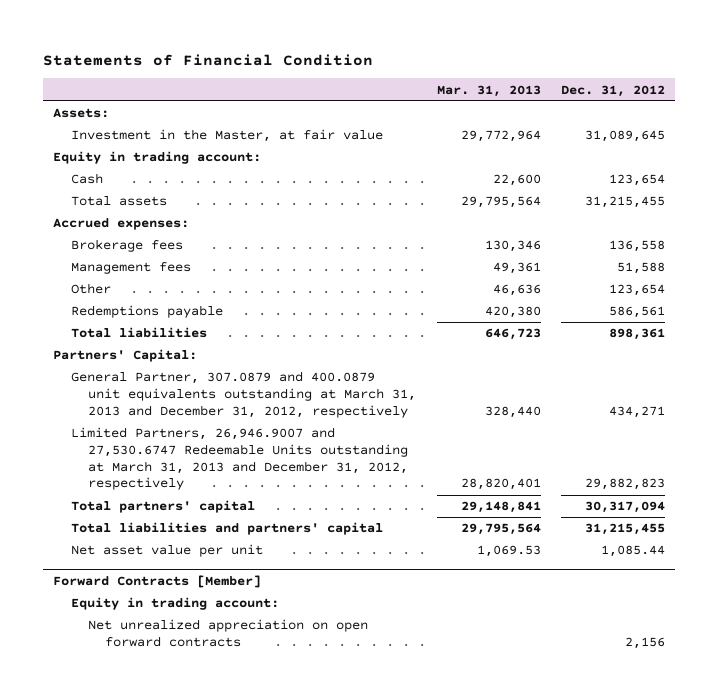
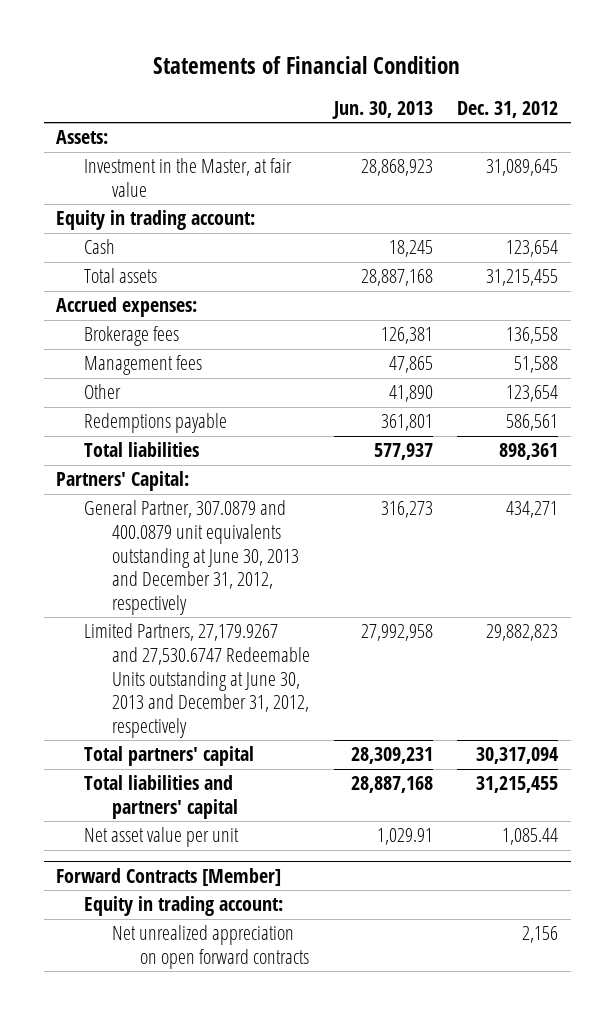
- | Mar. 31, 2013 | Dec. 31, 2012
+ | Jun. 30, 2013 | Dec. 31, 2012
- General Partner, 307.0879 and 400.0879 unit equivalents outstanding at March 31, 2013 and December 31, 2012, respectively | 328,440 | 434,271
- Limited Partners, 26,946.9007 and 27,530.6747 Redeemable Units outstanding at March 31, 2013 and December 31, 2012, respectively | 28,820,401 | 29,882,823
+ General Partner, 307.0879 and 400.0879 unit equivalents outstanding at June 30, 2013 and December 31, 2012, respectively | 316,273 | 434,271
+ Limited Partners, 27,179.9267 and 27,530.6747 Redeemable Units outstanding at June 30, 2013 and December 31, 2012, respectively | 27,992,958 | 29,882,823

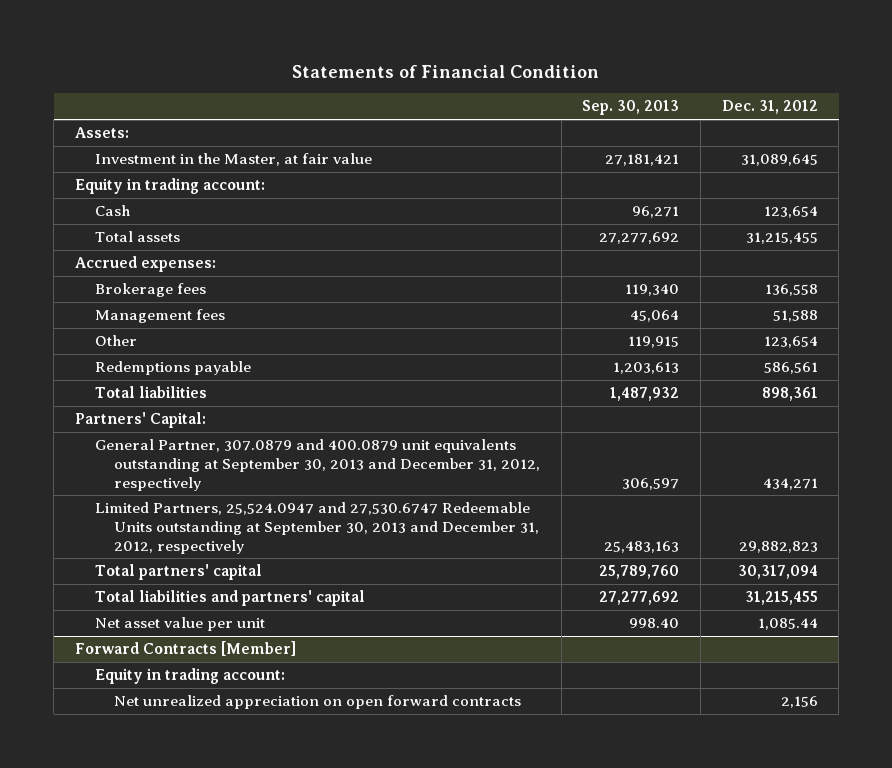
- | Jun. 30, 2013 | Dec. 31, 2012
+ | Sep. 30, 2013 | Dec. 31, 2012
- General Partner, 307.0879 and 400.0879 unit equivalents outstanding at June 30, 2013 and December 31, 2012, respectively | 316,273 | 434,271
- Limited Partners, 27,179.9267 and 27,530.6747 Redeemable Units outstanding at June 30, 2013 and December 31, 2012, respectively | 27,992,958 | 29,882,823
+ General Partner, 307.0879 and 400.0879 unit equivalents outstanding at September 30, 2013 and December 31, 2012, respectively | 306,597 | 434,271
+ Limited Partners, 25,524.0947 and 27,530.6747 Redeemable Units outstanding at September 30, 2013 and December 31, 2012, respectively | 25,483,163 | 29,882,823

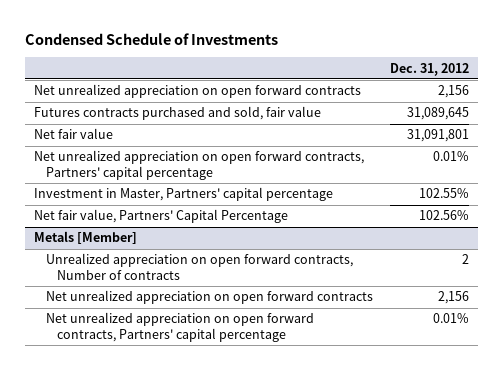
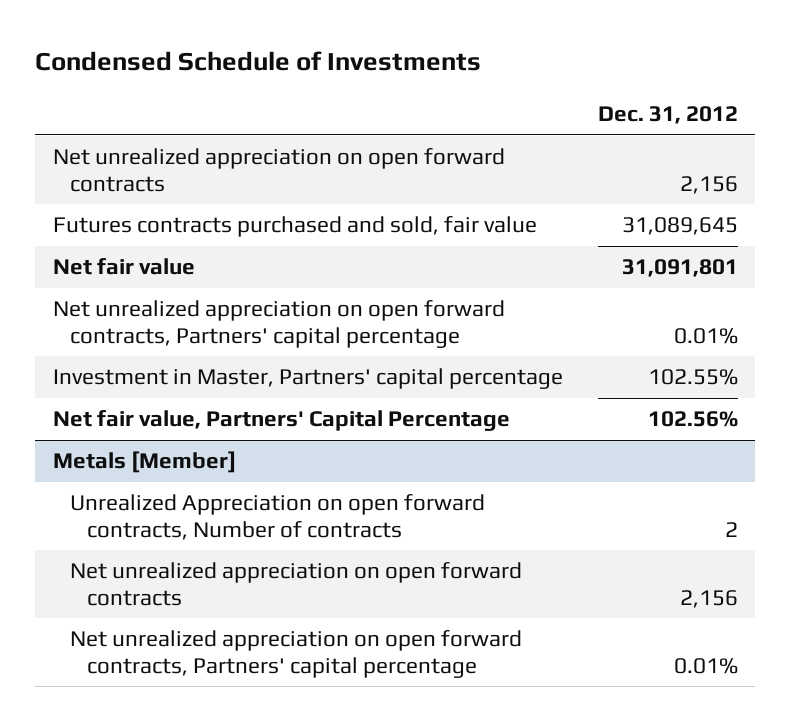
@ Metals [Member]
- Unrealized appreciation on open forward contracts, Number of contracts | 2
+ Unrealized Appreciation on open forward contracts, Number of contracts | 2

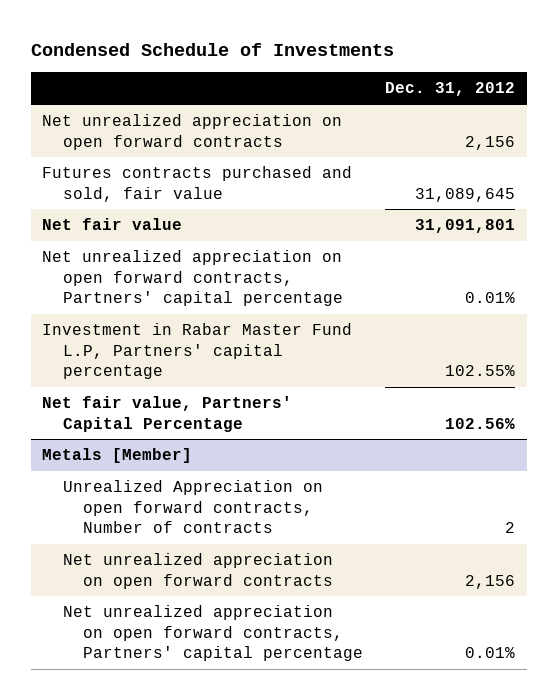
- Investment in Master, Partners' capital percentage | 102.55%
+ Investment in Rabar Master Fund L.P, Partners' capital percentage | 102.55%

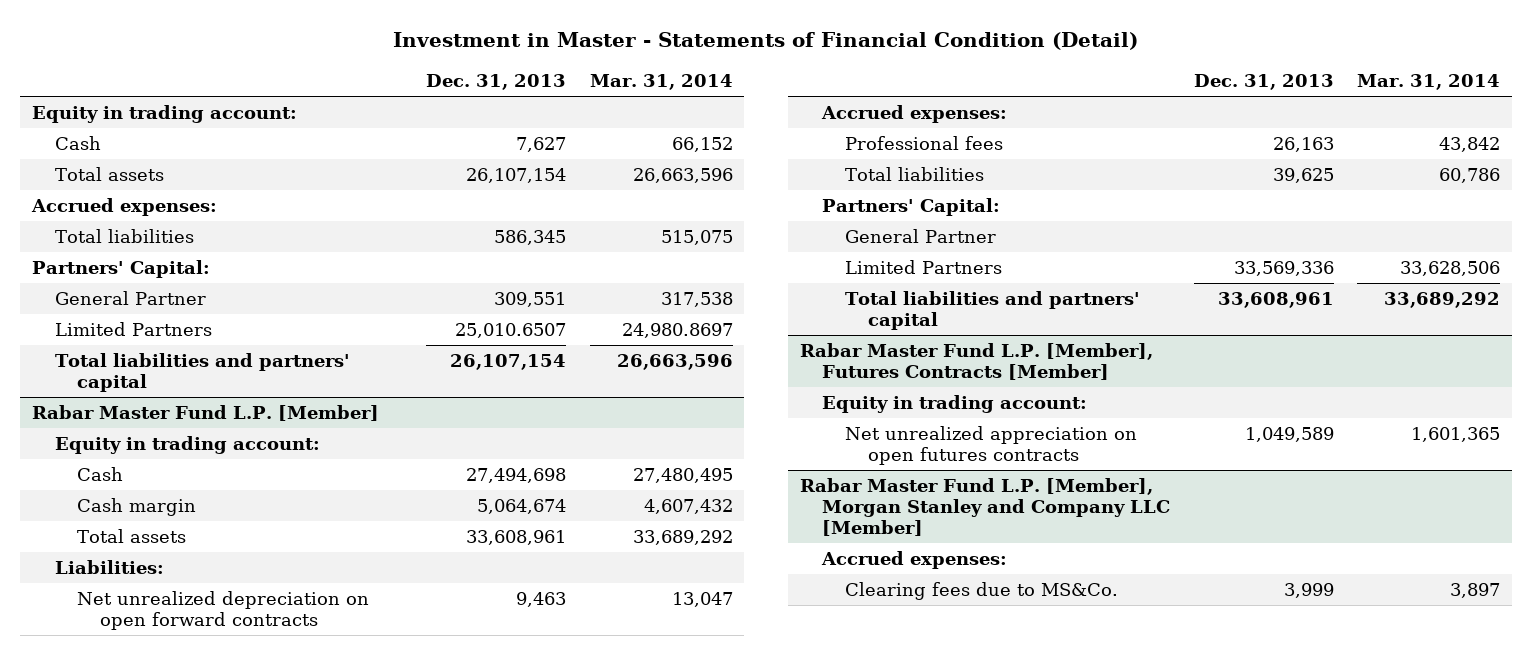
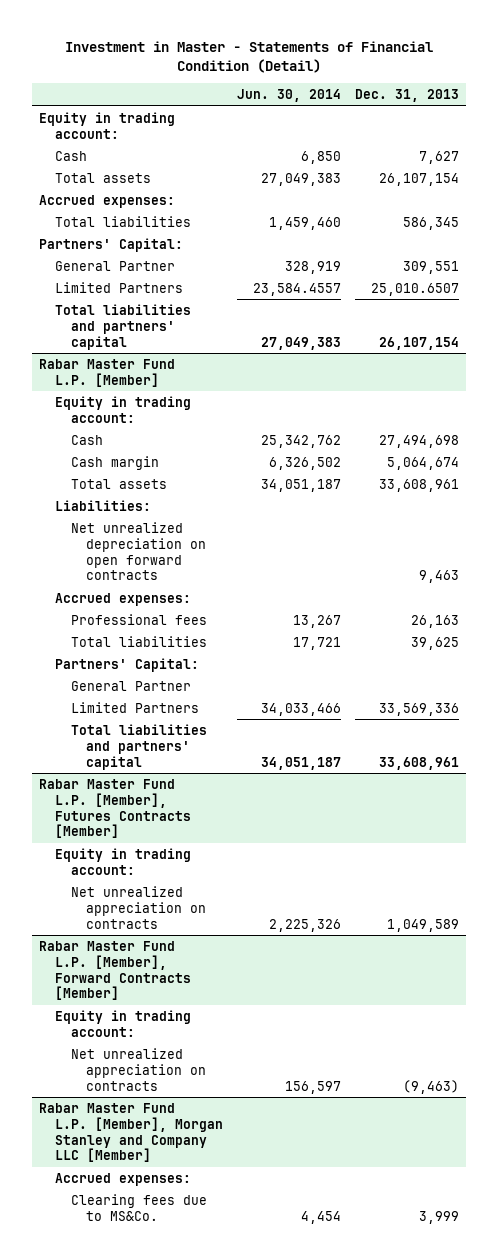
- | Dec. 31, 2013 | Mar. 31, 2014
+ | Jun. 30, 2014 | Dec. 31, 2013
@ Rabar Master Fund L.P. [Member], Futures Contracts [Member]
- Net unrealized appreciation on open futures contracts | 1,049,589 | 1,601,365
+ Net unrealized appreciation on contracts | 2,225,326 | 1,049,589
+ Rabar Master Fund L.P. [Member], Forward Contracts [Member]
+ Equity in trading account:
+ Net unrealized appreciation on contracts | 156,597 | (9,463)

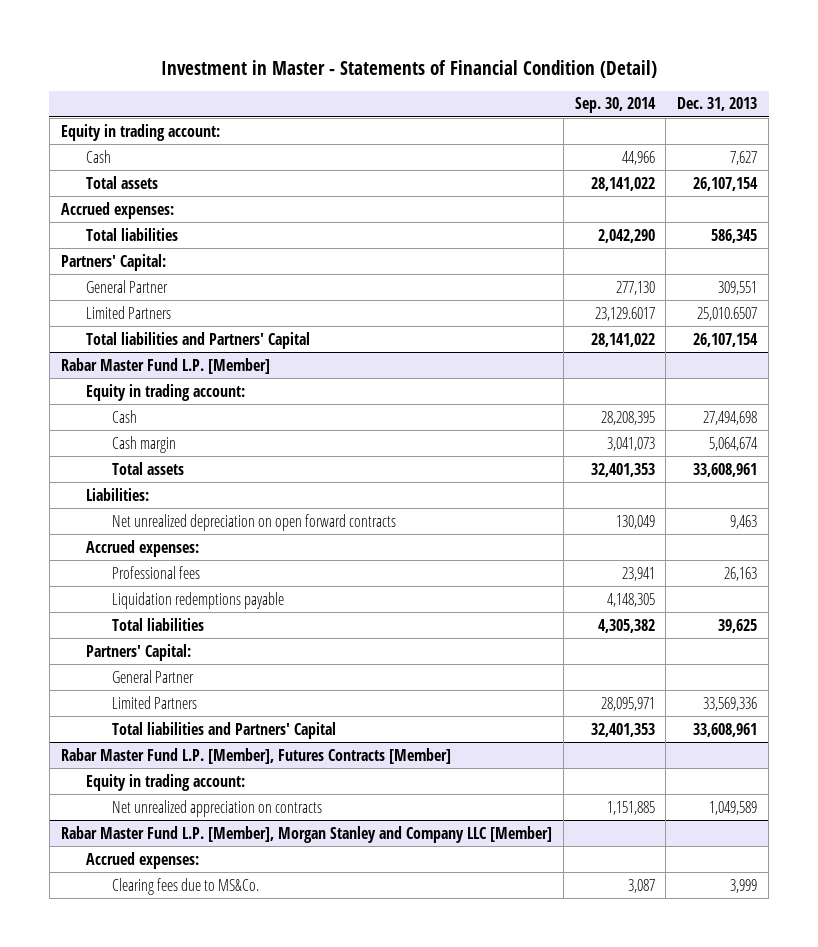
- | Jun. 30, 2014 | Dec. 31, 2013
+ | Sep. 30, 2014 | Dec. 31, 2013
- Total liabilities and partners' capital | 27,049,383 | 26,107,154
+ Total liabilities and Partners' Capital | 28,141,022 | 26,107,154
@ Rabar Master Fund L.P. [Member]
+ Liquidation redemptions payable | 4,148,305 |
- Total liabilities and partners' capital | 34,051,187 | 33,608,961
+ Total liabilities and Partners' Capital | 32,401,353 | 33,608,961
- Rabar Master Fund L.P. [Member], Forward Contracts [Member]
- Equity in trading account:
- Net unrealized appreciation on contracts | 156,597 | (9,463)

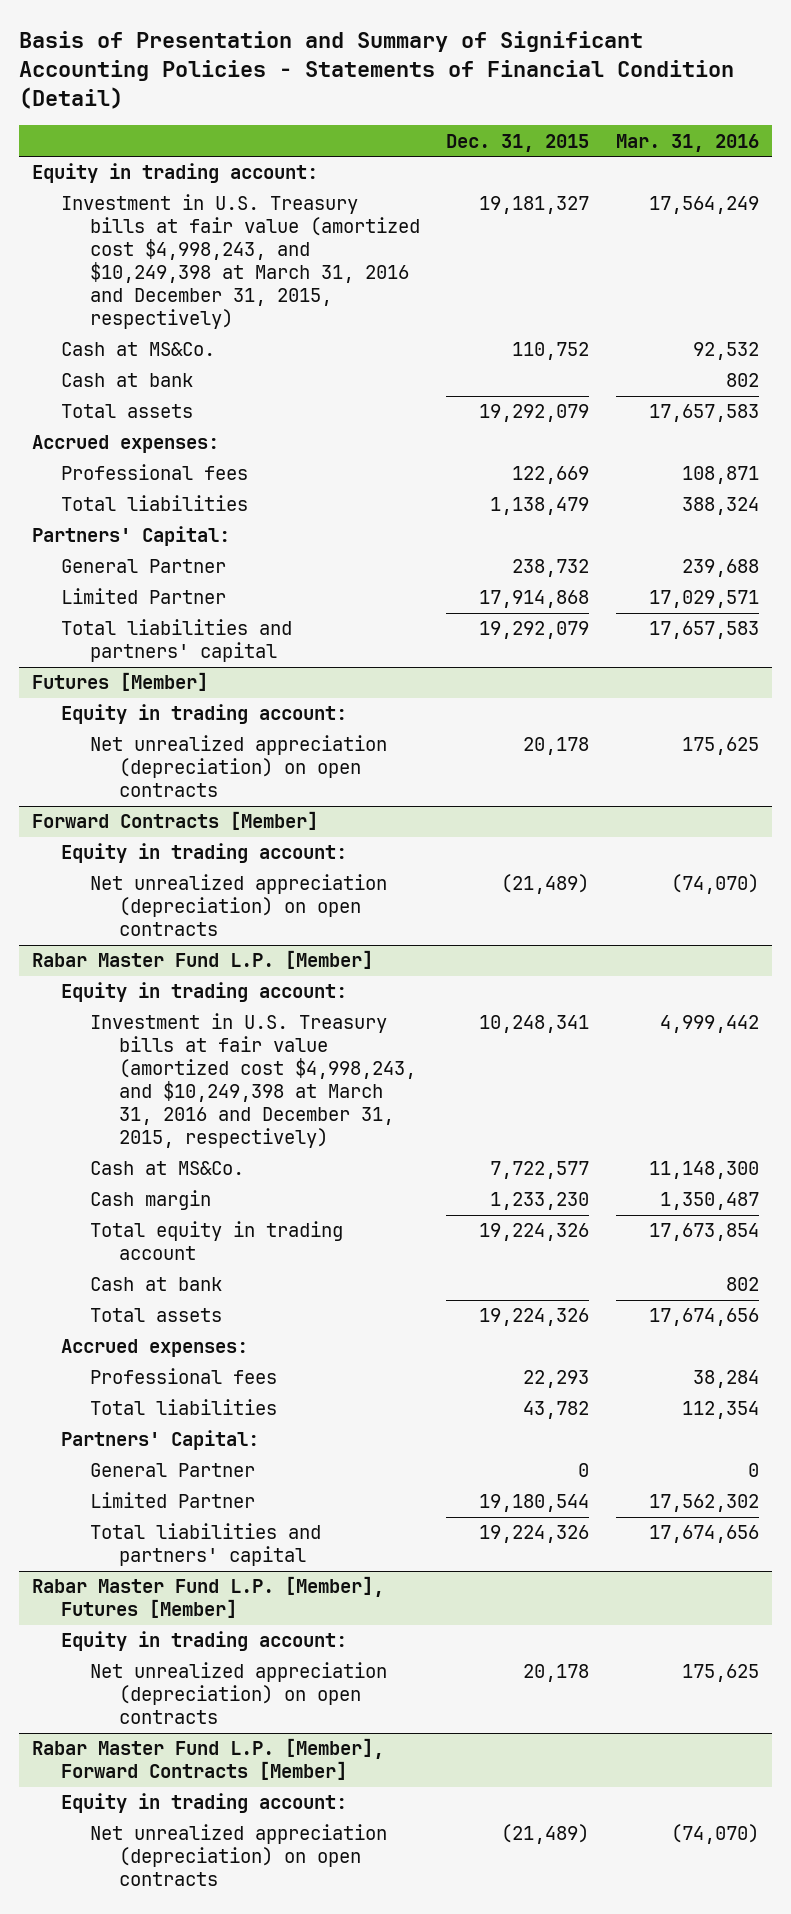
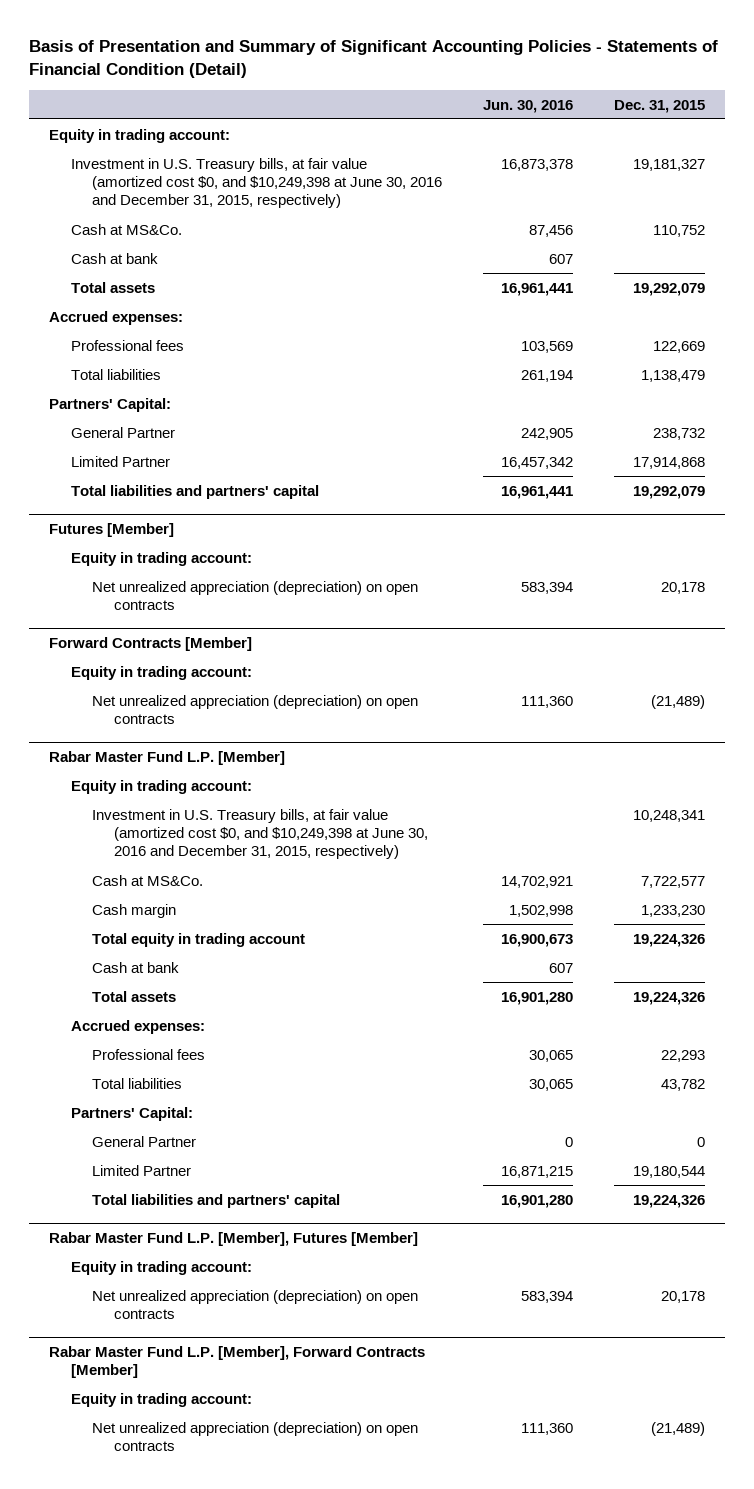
- | Dec. 31, 2015 | Mar. 31, 2016
+ | Jun. 30, 2016 | Dec. 31, 2015
- Investment in U.S. Treasury bills at fair value (amortized cost $4,998,243, and $10,249,398 at March 31, 2016 and December 31, 2015, respectively) | 19,181,327 | 17,564,249
+ Investment in U.S. Treasury bills, at fair value (amortized cost $0, and $10,249,398 at June 30, 2016 and December 31, 2015, respectively) | 16,873,378 | 19,181,327
@ Rabar Master Fund L.P. [Member]
- Investment in U.S. Treasury bills at fair value (amortized cost $4,998,243, and $10,249,398 at March 31, 2016 and December 31, 2015, respectively) | 10,248,341 | 4,999,442
+ Investment in U.S. Treasury bills, at fair value (amortized cost $0, and $10,249,398 at June 30, 2016 and December 31, 2015, respectively) | | 10,248,341

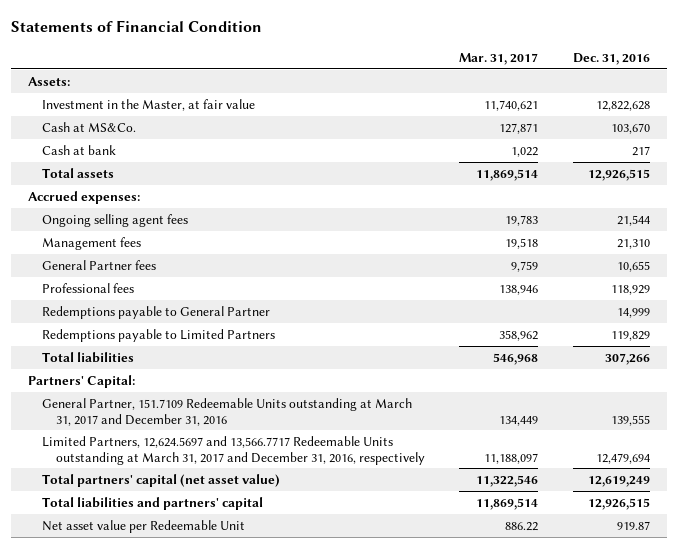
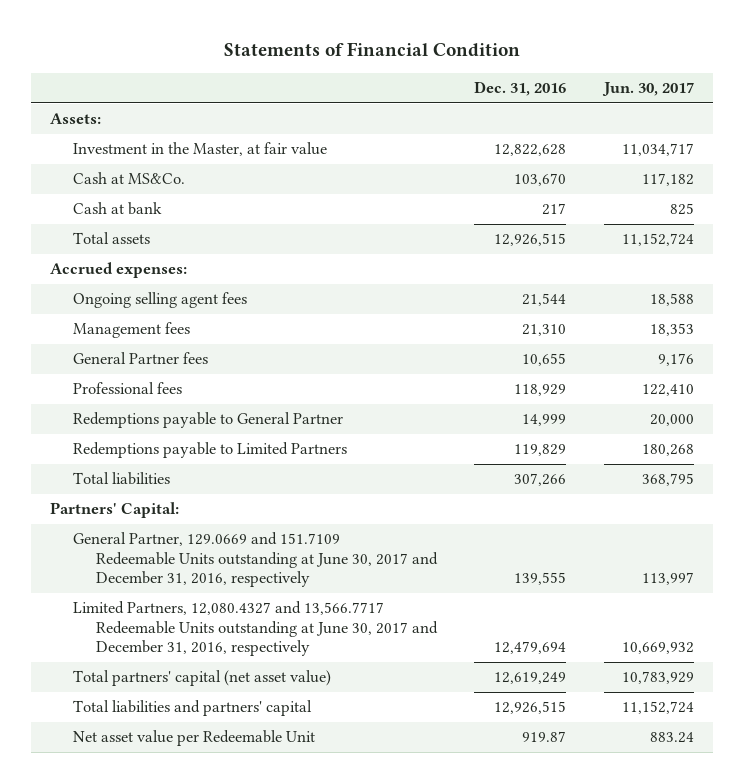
- | Mar. 31, 2017 | Dec. 31, 2016
+ | Dec. 31, 2016 | Jun. 30, 2017
- General Partner, 151.7109 Redeemable Units outstanding at March 31, 2017 and December 31, 2016 | 134,449 | 139,555
- Limited Partners, 12,624.5697 and 13,566.7717 Redeemable Units outstanding at March 31, 2017 and December 31, 2016, respectively | 11,188,097 | 12,479,694
+ General Partner, 129.0669 and 151.7109 Redeemable Units outstanding at June 30, 2017 and December 31, 2016, respectively | 139,555 | 113,997
+ Limited Partners, 12,080.4327 and 13,566.7717 Redeemable Units outstanding at June 30, 2017 and December 31, 2016, respectively | 12,479,694 | 10,669,932

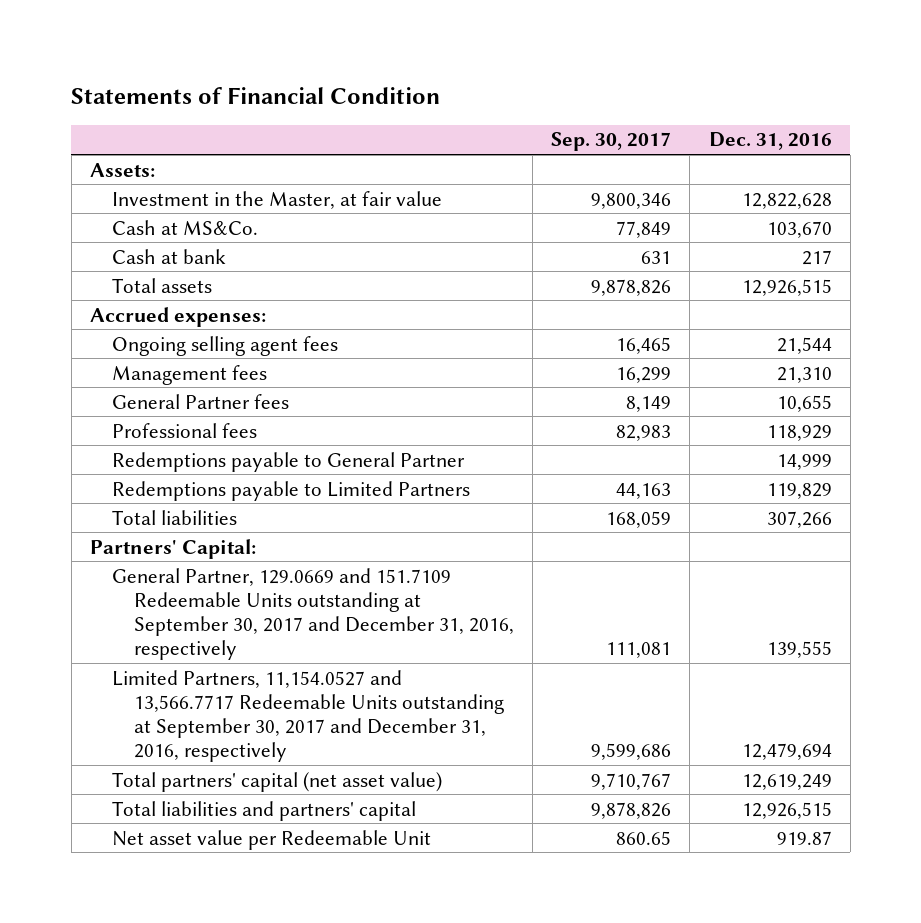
- | Dec. 31, 2016 | Jun. 30, 2017
+ | Sep. 30, 2017 | Dec. 31, 2016
- General Partner, 129.0669 and 151.7109 Redeemable Units outstanding at June 30, 2017 and December 31, 2016, respectively | 139,555 | 113,997
- Limited Partners, 12,080.4327 and 13,566.7717 Redeemable Units outstanding at June 30, 2017 and December 31, 2016, respectively | 12,479,694 | 10,669,932
+ General Partner, 129.0669 and 151.7109 Redeemable Units outstanding at September 30, 2017 and December 31, 2016, respectively | 111,081 | 139,555
+ Limited Partners, 11,154.0527 and 13,566.7717 Redeemable Units outstanding at September 30, 2017 and December 31, 2016, respectively | 9,599,686 | 12,479,694

